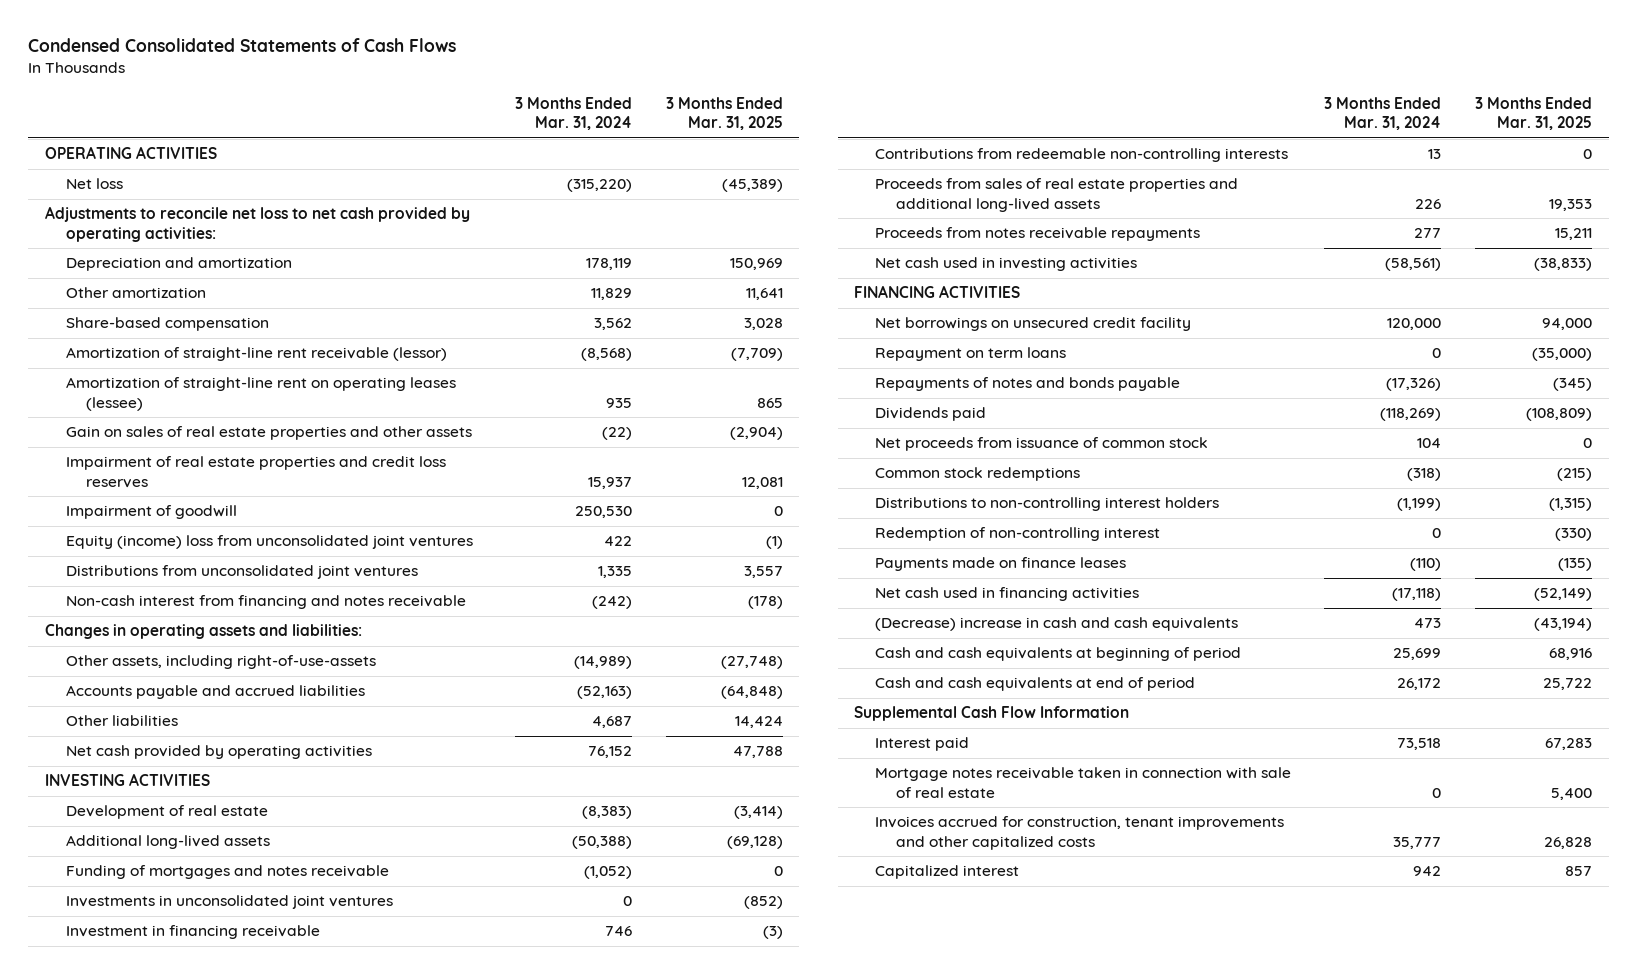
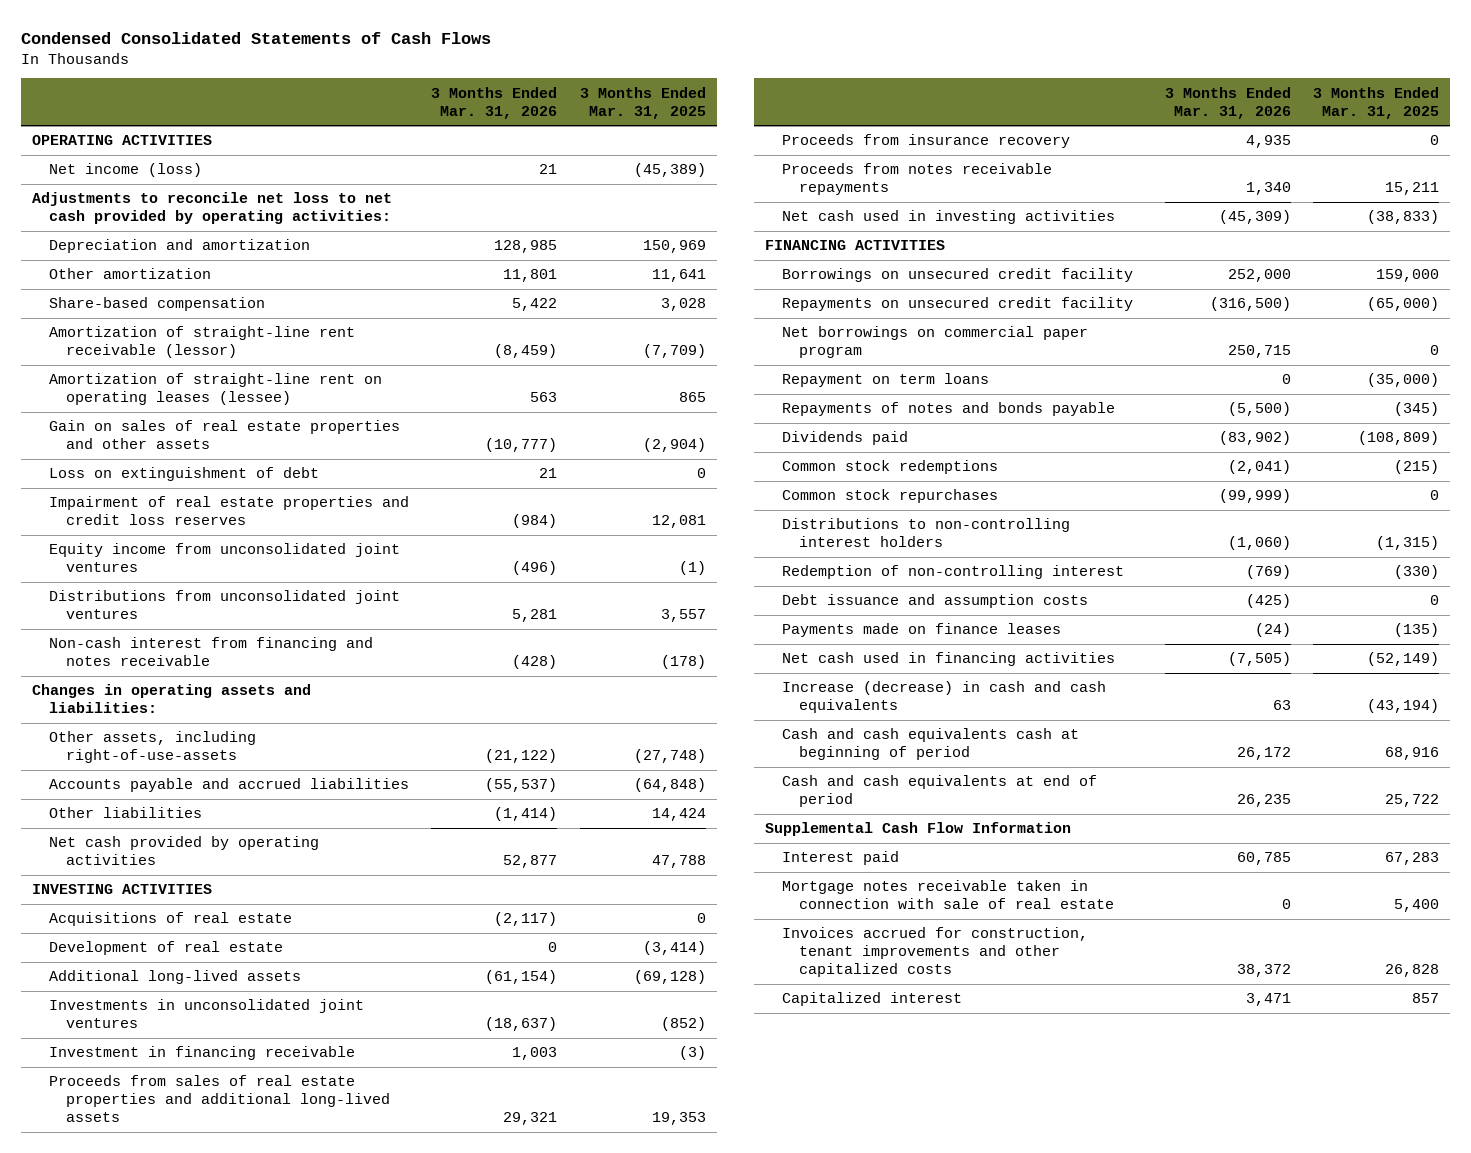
- | 3 Months Ended Mar. 31, 2024 | 3 Months Ended Mar. 31, 2025
+ | 3 Months Ended Mar. 31, 2026 | 3 Months Ended Mar. 31, 2025
- Net loss | (315,220) | (45,389)
+ Net income (loss) | 21 | (45,389)
+ Loss on extinguishment of debt | 21 | 0
- Impairment of goodwill | 250,530 | 0
- Equity (income) loss from unconsolidated joint ventures | 422 | (1)
+ Equity income from unconsolidated joint ventures | (496) | (1)
+ Acquisitions of real estate | (2,117) | 0
- Funding of mortgages and notes receivable | (1,052) | 0
- Contributions from redeemable non-controlling interests | 13 | 0
+ Proceeds from insurance recovery | 4,935 | 0
- Net borrowings on unsecured credit facility | 120,000 | 94,000
+ Borrowings on unsecured credit facility | 252,000 | 159,000
+ Repayments on unsecured credit facility | (316,500) | (65,000)
+ Net borrowings on commercial paper program | 250,715 | 0
- Net proceeds from issuance of common stock | 104 | 0
+ Common stock repurchases | (99,999) | 0
+ Debt issuance and assumption costs | (425) | 0
- (Decrease) increase in cash and cash equivalents | 473 | (43,194)
- Cash and cash equivalents at beginning of period | 25,699 | 68,916
+ Increase (decrease) in cash and cash equivalents | 63 | (43,194)
+ Cash and cash equivalents cash at beginning of period | 26,172 | 68,916

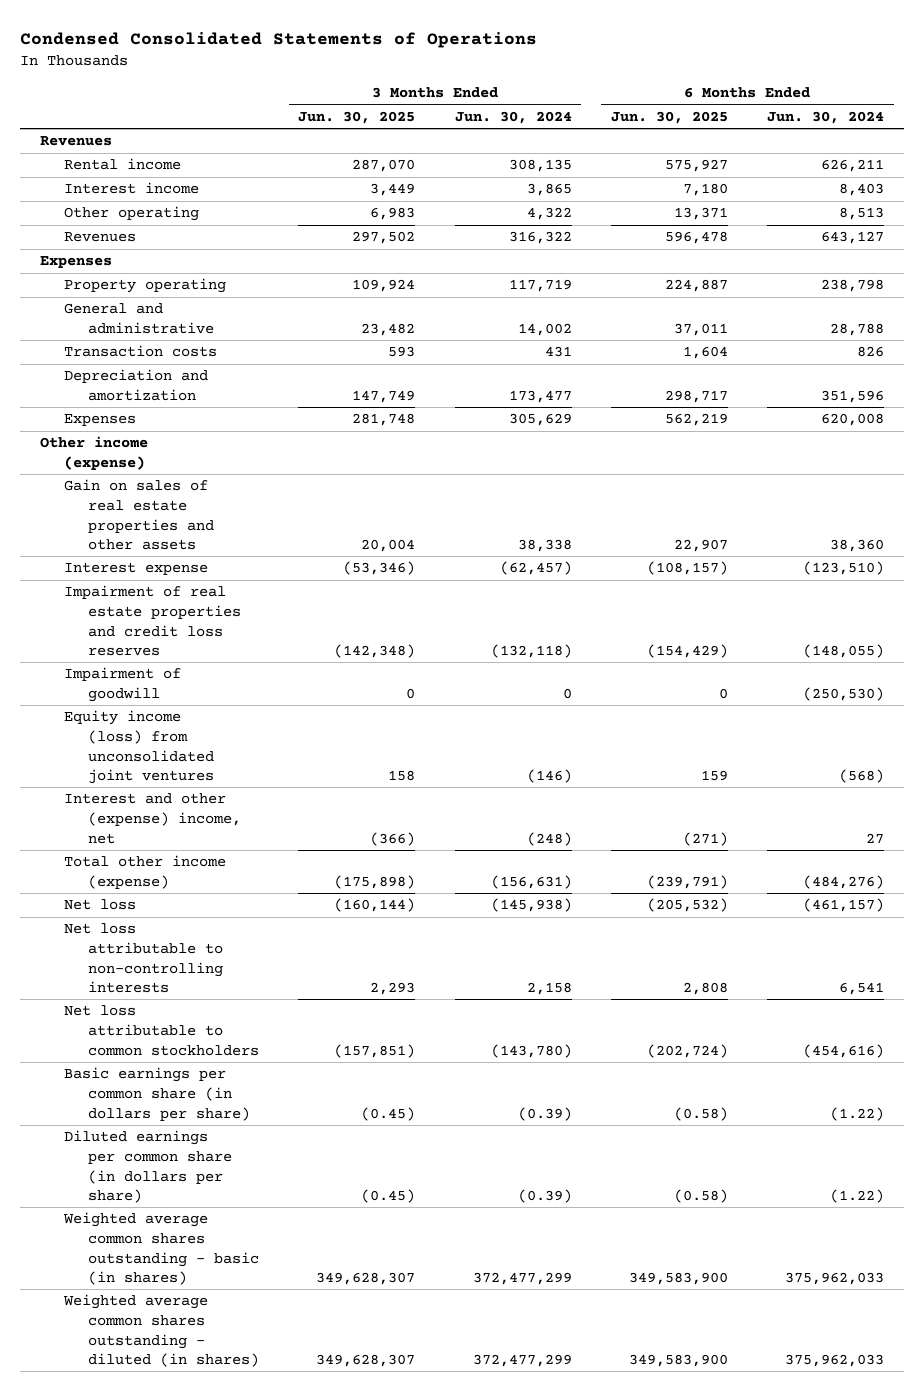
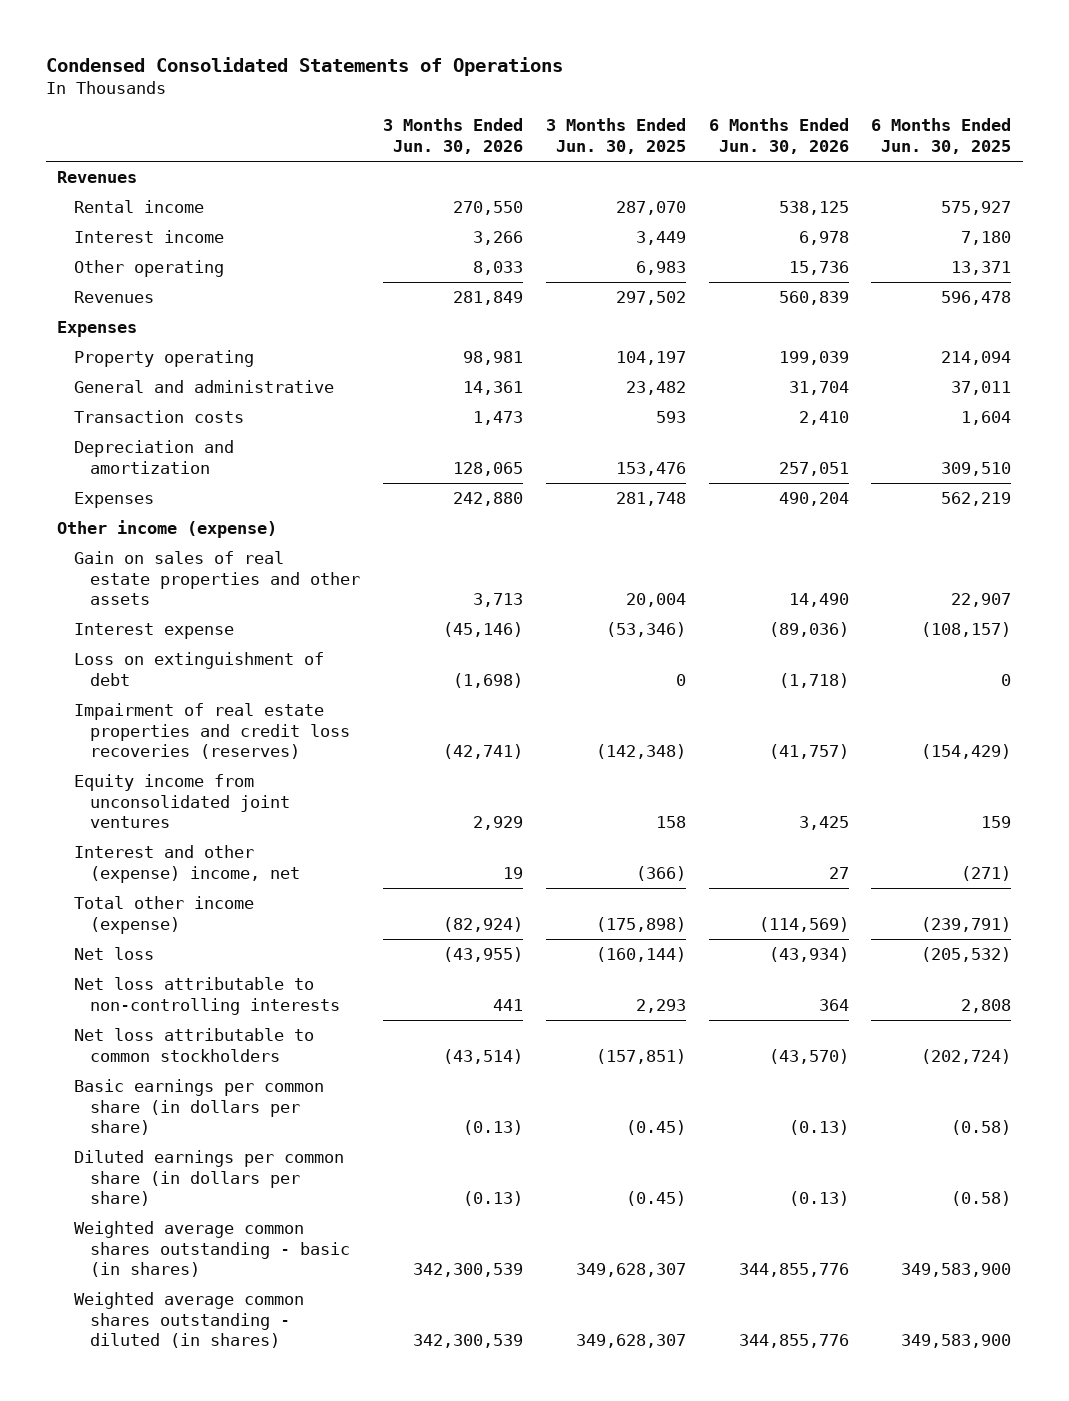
- | 3 Months Ended Jun. 30, 2025 | 3 Months Ended Jun. 30, 2024 | 6 Months Ended Jun. 30, 2025 | 6 Months Ended Jun. 30, 2024
+ | 3 Months Ended Jun. 30, 2026 | 3 Months Ended Jun. 30, 2025 | 6 Months Ended Jun. 30, 2026 | 6 Months Ended Jun. 30, 2025
- Property operating | 109,924 | 117,719 | 224,887 | 238,798
+ Property operating | 98,981 | 104,197 | 199,039 | 214,094
- Depreciation and amortization | 147,749 | 173,477 | 298,717 | 351,596
+ Depreciation and amortization | 128,065 | 153,476 | 257,051 | 309,510
- Impairment of real estate properties and credit loss reserves | (142,348) | (132,118) | (154,429) | (148,055)
- Impairment of goodwill | 0 | 0 | 0 | (250,530)
- Equity income (loss) from unconsolidated joint ventures | 158 | (146) | 159 | (568)
+ Loss on extinguishment of debt | (1,698) | 0 | (1,718) | 0
+ Impairment of real estate properties and credit loss recoveries (reserves) | (42,741) | (142,348) | (41,757) | (154,429)
+ Equity income from unconsolidated joint ventures | 2,929 | 158 | 3,425 | 159

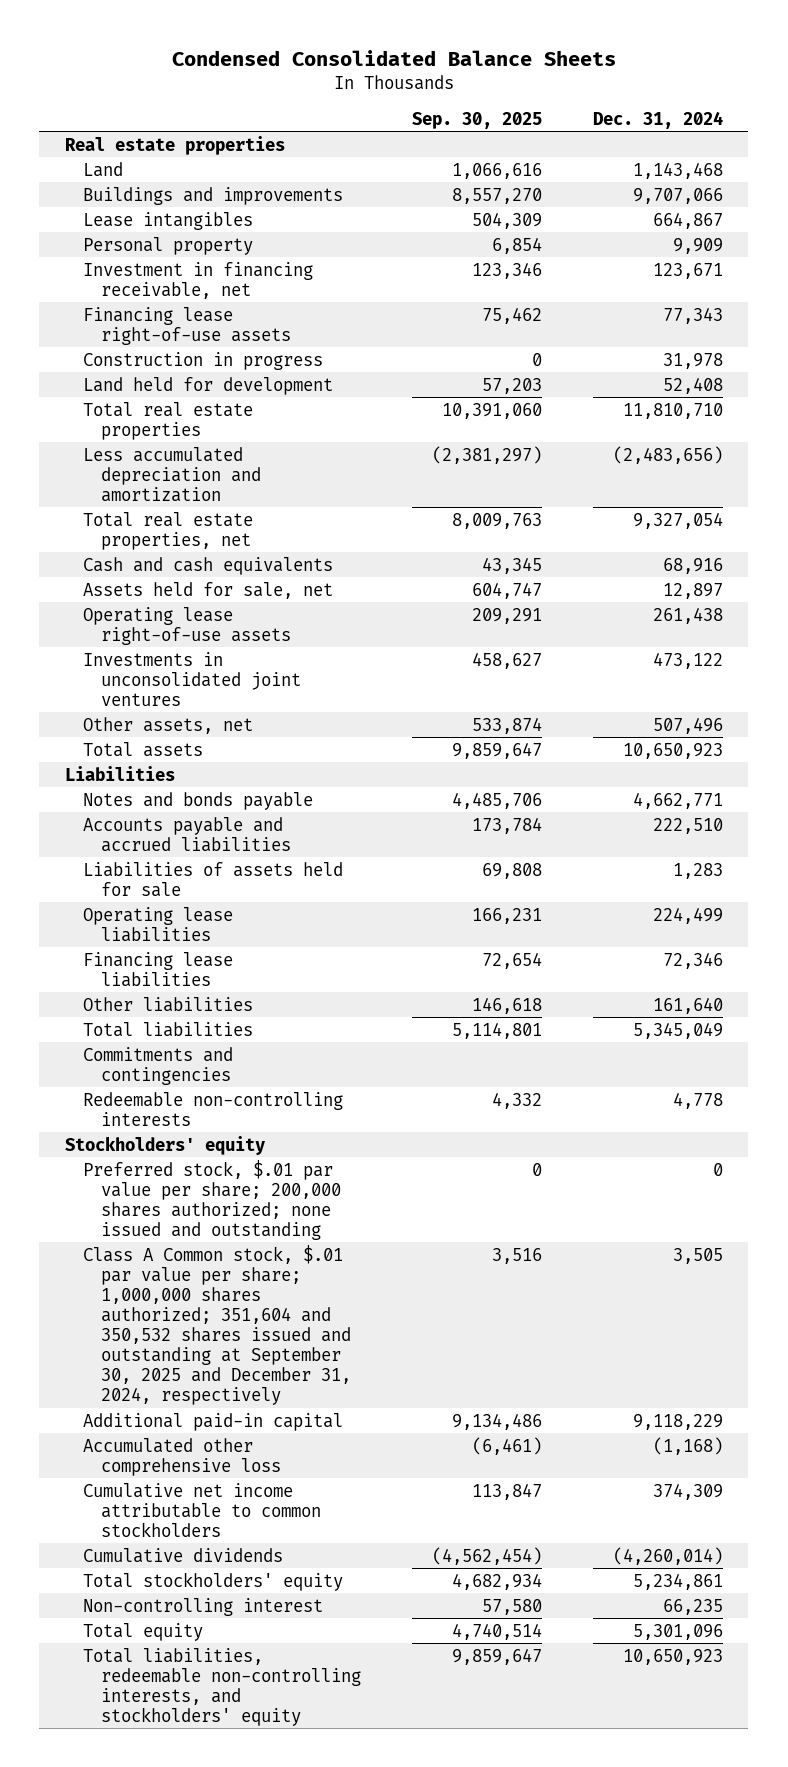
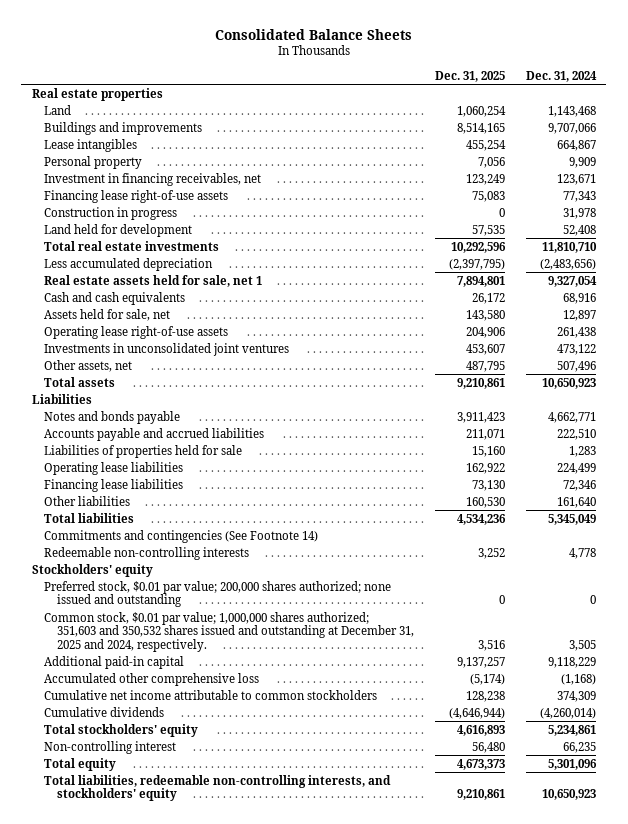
- Condensed Consolidated Balance Sheets
+ Consolidated Balance Sheets
- | Sep. 30, 2025 | Dec. 31, 2024
+ | Dec. 31, 2025 | Dec. 31, 2024
- Investment in financing receivable, net | 123,346 | 123,671
+ Investment in financing receivables, net | 123,249 | 123,671
- Total real estate properties | 10,391,060 | 11,810,710
- Less accumulated depreciation and amortization | (2,381,297) | (2,483,656)
- Total real estate properties, net | 8,009,763 | 9,327,054
+ Total real estate investments | 10,292,596 | 11,810,710
+ Less accumulated depreciation | (2,397,795) | (2,483,656)
+ Real estate assets held for sale, net 1 | 7,894,801 | 9,327,054
- Liabilities of assets held for sale | 69,808 | 1,283
+ Liabilities of properties held for sale | 15,160 | 1,283
- Commitments and contingencies
+ Commitments and contingencies (See Footnote 14)
- Preferred stock, $.01 par value per share; 200,000 shares authorized; none issued and outstanding | 0 | 0
- Class A Common stock, $.01 par value per share; 1,000,000 shares authorized; 351,604 and 350,532 shares issued and outstanding at September 30, 2025 and December 31, 2024, respectively | 3,516 | 3,505
+ Preferred stock, $0.01 par value; 200,000 shares authorized; none issued and outstanding | 0 | 0
+ Common stock, $0.01 par value; 1,000,000 shares authorized; 351,603 and 350,532 shares issued and outstanding at December 31, 2025 and 2024, respectively. | 3,516 | 3,505

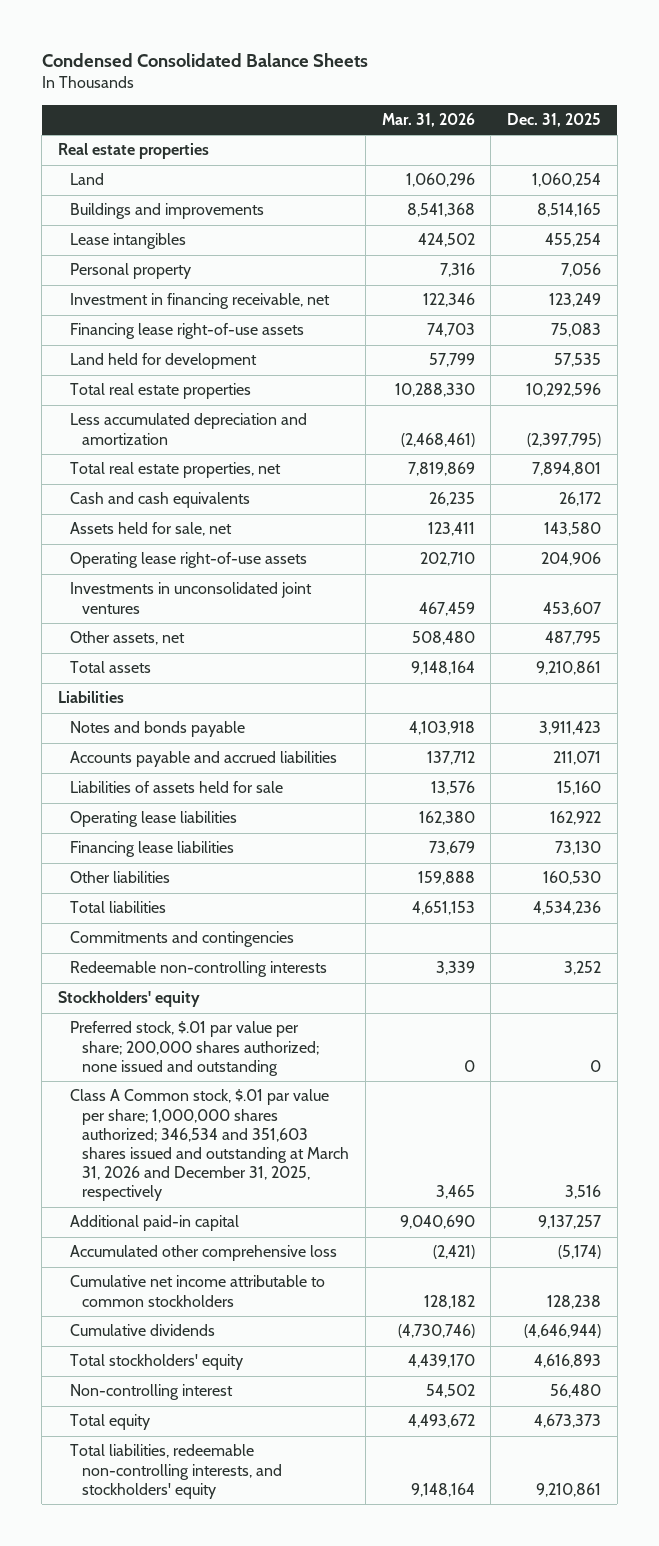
- Consolidated Balance Sheets
+ Condensed Consolidated Balance Sheets
- | Dec. 31, 2025 | Dec. 31, 2024
+ | Mar. 31, 2026 | Dec. 31, 2025
- Investment in financing receivables, net | 123,249 | 123,671
+ Investment in financing receivable, net | 122,346 | 123,249
- Construction in progress | 0 | 31,978
- Total real estate investments | 10,292,596 | 11,810,710
- Less accumulated depreciation | (2,397,795) | (2,483,656)
- Real estate assets held for sale, net 1 | 7,894,801 | 9,327,054
+ Total real estate properties | 10,288,330 | 10,292,596
+ Less accumulated depreciation and amortization | (2,468,461) | (2,397,795)
+ Total real estate properties, net | 7,819,869 | 7,894,801
- Liabilities of properties held for sale | 15,160 | 1,283
+ Liabilities of assets held for sale | 13,576 | 15,160
- Commitments and contingencies (See Footnote 14)
+ Commitments and contingencies
- Preferred stock, $0.01 par value; 200,000 shares authorized; none issued and outstanding | 0 | 0
- Common stock, $0.01 par value; 1,000,000 shares authorized; 351,603 and 350,532 shares issued and outstanding at December 31, 2025 and 2024, respectively. | 3,516 | 3,505
+ Preferred stock, $.01 par value per share; 200,000 shares authorized; none issued and outstanding | 0 | 0
+ Class A Common stock, $.01 par value per share; 1,000,000 shares authorized; 346,534 and 351,603 shares issued and outstanding at March 31, 2026 and December 31, 2025, respectively | 3,465 | 3,516

